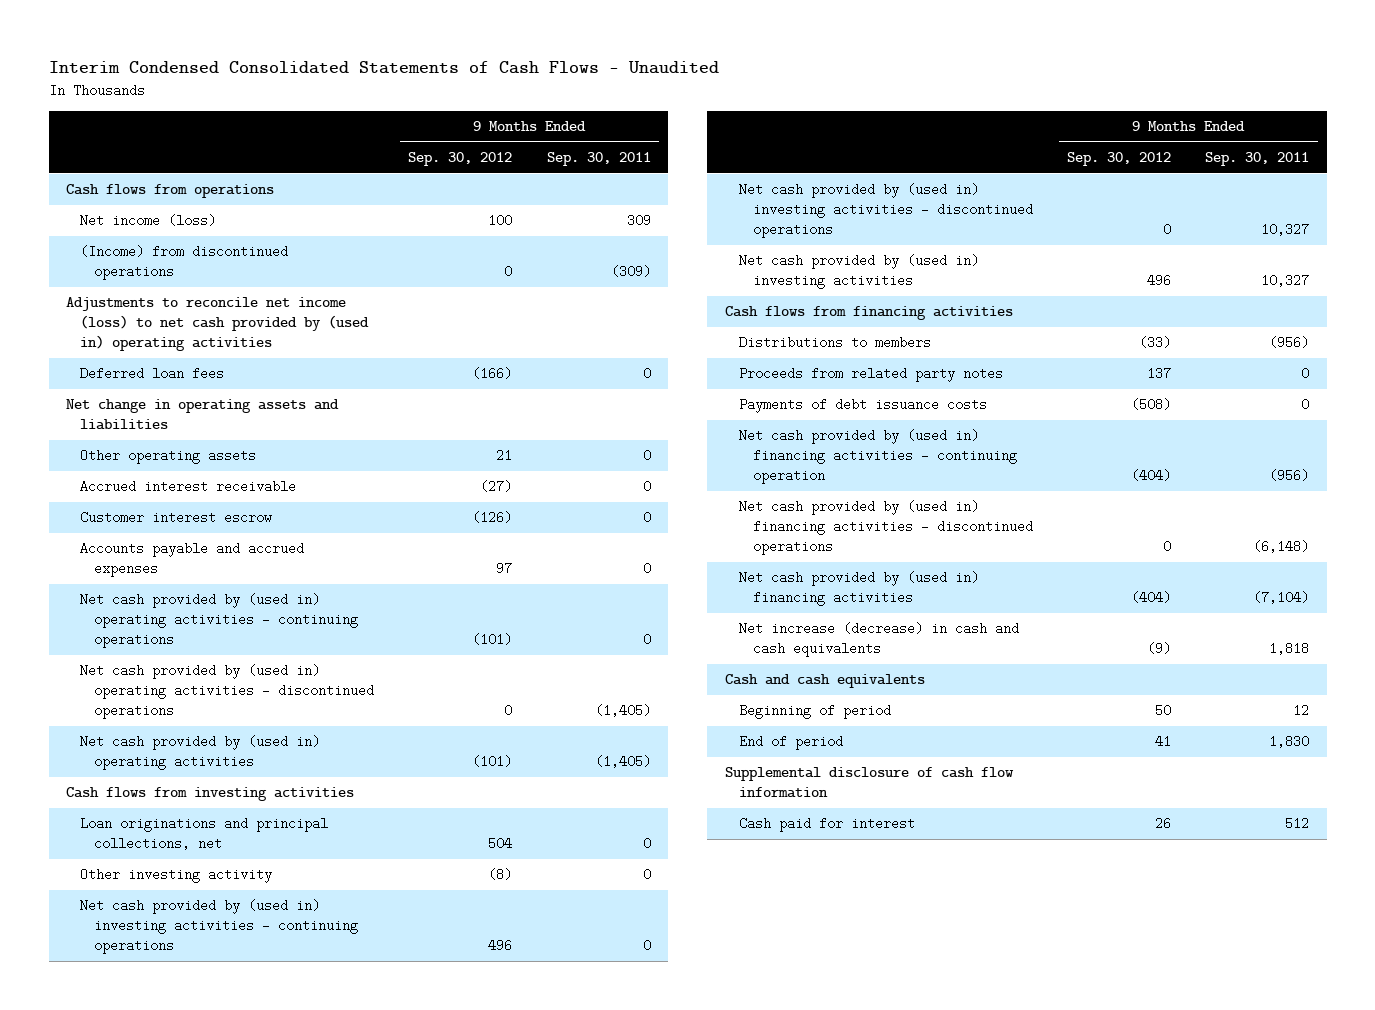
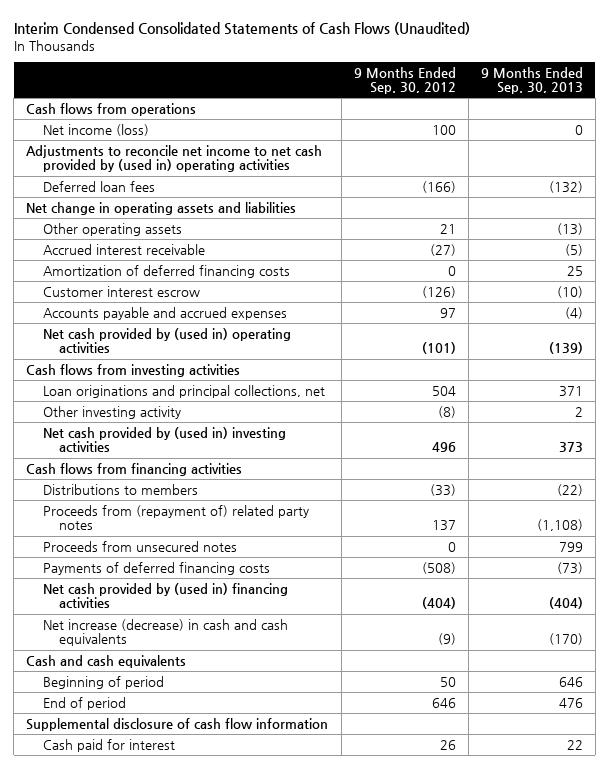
- Interim Condensed Consolidated Statements of Cash Flows - Unaudited
+ Interim Condensed Consolidated Statements of Cash Flows (Unaudited)
- | 9 Months Ended Sep. 30, 2012 | 9 Months Ended Sep. 30, 2011
+ | 9 Months Ended Sep. 30, 2012 | 9 Months Ended Sep. 30, 2013
- (Income) from discontinued operations | 0 | (309)
- Adjustments to reconcile net income (loss) to net cash provided by (used in) operating activities
+ Adjustments to reconcile net income to net cash provided by (used in) operating activities
+ Amortization of deferred financing costs | 0 | 25
- Net cash provided by (used in) operating activities - continuing operations | (101) | 0
- Net cash provided by (used in) operating activities - discontinued operations | 0 | (1,405)
- Net cash provided by (used in) investing activities - continuing operations | 496 | 0
- Net cash provided by (used in) investing activities - discontinued operations | 0 | 10,327
- Proceeds from related party notes | 137 | 0
- Payments of debt issuance costs | (508) | 0
- Net cash provided by (used in) financing activities - continuing operation | (404) | (956)
- Net cash provided by (used in) financing activities - discontinued operations | 0 | (6,148)
+ Proceeds from (repayment of) related party notes | 137 | (1,108)
+ Proceeds from unsecured notes | 0 | 799
+ Payments of deferred financing costs | (508) | (73)
- End of period | 41 | 1,830
+ End of period | 646 | 476

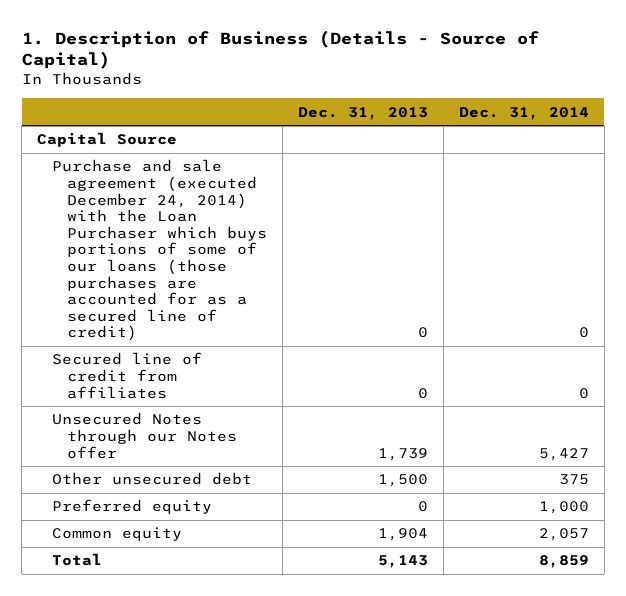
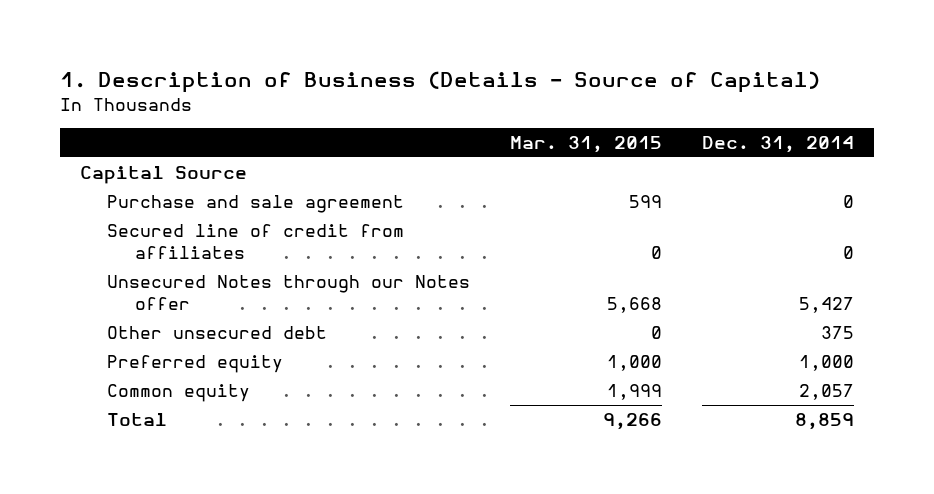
- | Dec. 31, 2013 | Dec. 31, 2014
+ | Mar. 31, 2015 | Dec. 31, 2014
- Purchase and sale agreement (executed December 24, 2014) with the Loan Purchaser which buys portions of some of our loans (those purchases are accounted for as a secured line of credit) | 0 | 0
+ Purchase and sale agreement | 599 | 0

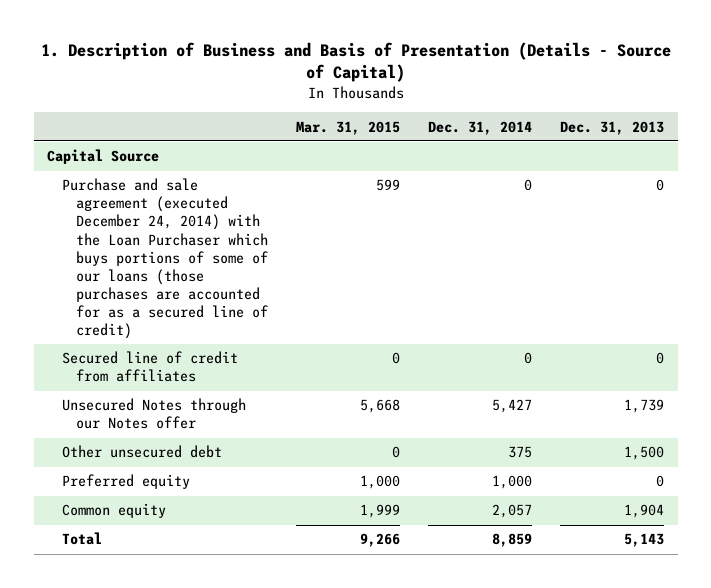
- 1. Description of Business (Details - Source of Capital)
+ 1. Description of Business and Basis of Presentation (Details - Source of Capital)
- | Mar. 31, 2015 | Dec. 31, 2014
+ | Mar. 31, 2015 | Dec. 31, 2014 | Dec. 31, 2013
- Purchase and sale agreement | 599 | 0
+ Purchase and sale agreement (executed December 24, 2014) with the Loan Purchaser which buys portions of some of our loans (those purchases are accounted for as a secured line of credit) | 599 | 0 | 0

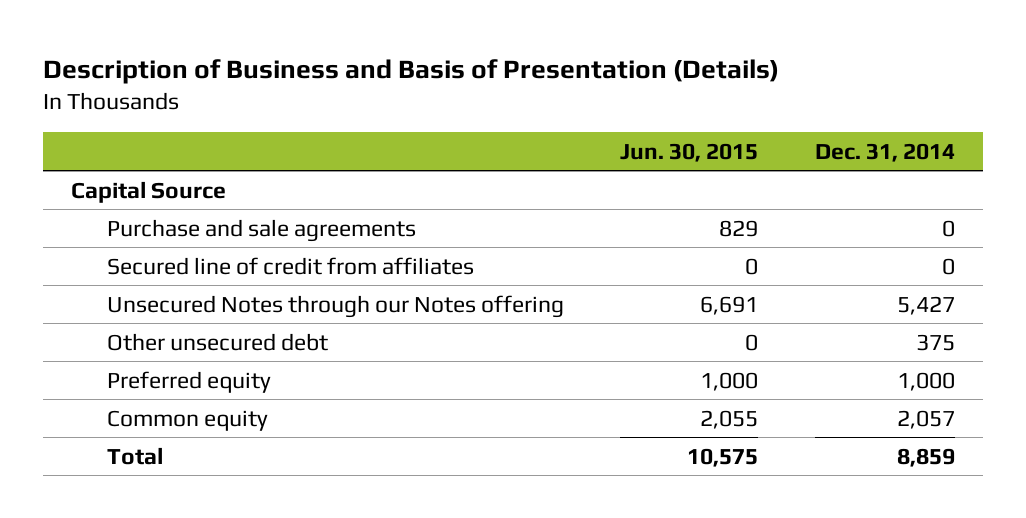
- 1. Description of Business and Basis of Presentation (Details - Source of Capital)
+ Description of Business and Basis of Presentation (Details)
- | Mar. 31, 2015 | Dec. 31, 2014 | Dec. 31, 2013
+ | Jun. 30, 2015 | Dec. 31, 2014
- Purchase and sale agreement (executed December 24, 2014) with the Loan Purchaser which buys portions of some of our loans (those purchases are accounted for as a secured line of credit) | 599 | 0 | 0
+ Purchase and sale agreements | 829 | 0
- Unsecured Notes through our Notes offer | 5,668 | 5,427 | 1,739
+ Unsecured Notes through our Notes offering | 6,691 | 5,427

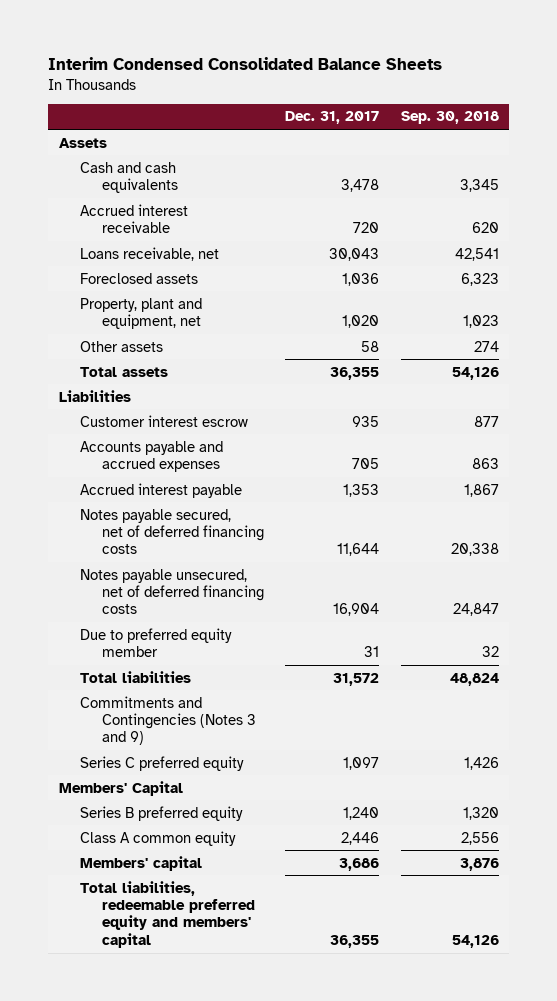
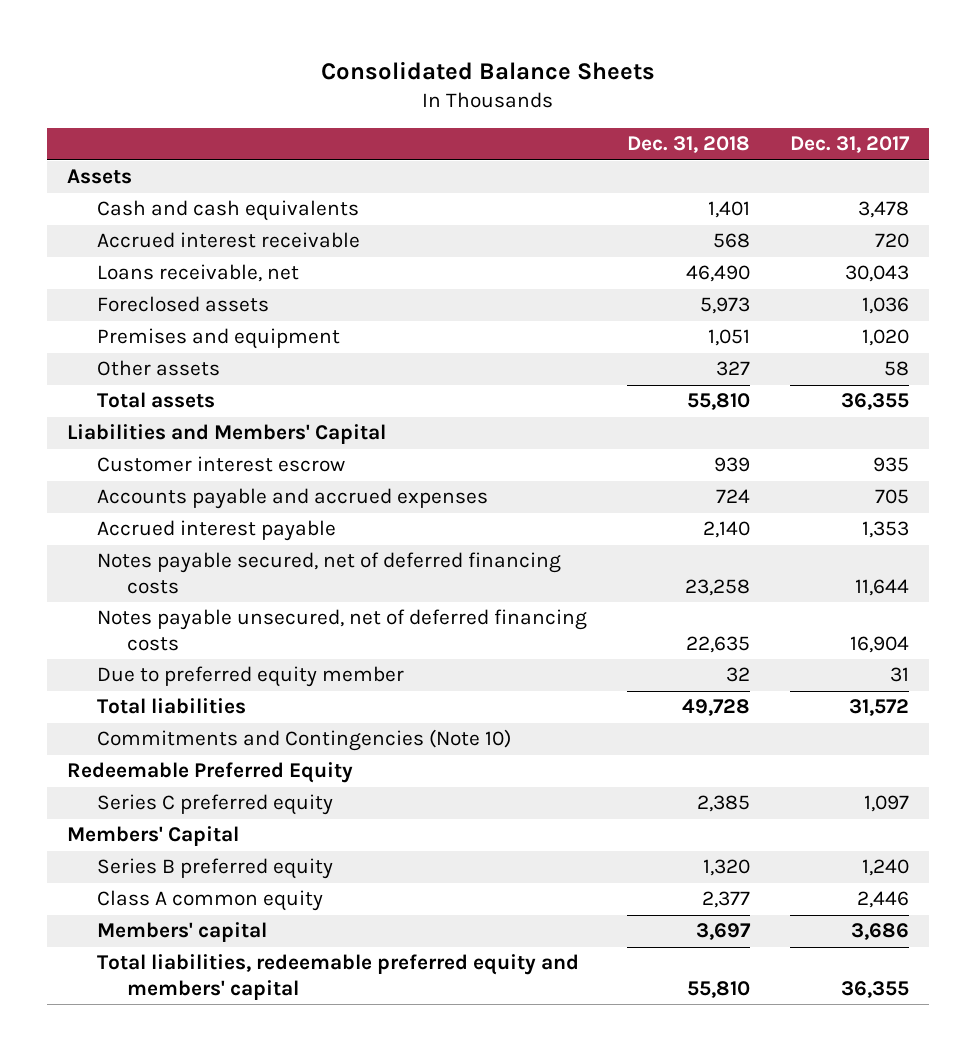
- Interim Condensed Consolidated Balance Sheets
+ Consolidated Balance Sheets
- | Dec. 31, 2017 | Sep. 30, 2018
+ | Dec. 31, 2018 | Dec. 31, 2017
- Property, plant and equipment, net | 1,020 | 1,023
+ Premises and equipment | 1,051 | 1,020
- Liabilities
+ Liabilities and Members' Capital
- Commitments and Contingencies (Notes 3 and 9)
+ Commitments and Contingencies (Note 10)
+ Redeemable Preferred Equity

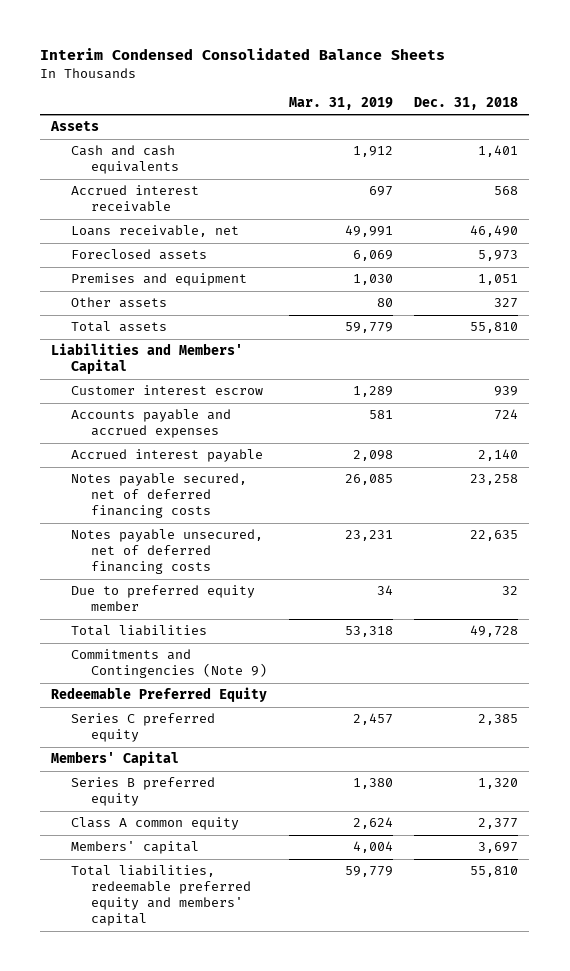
- Consolidated Balance Sheets
+ Interim Condensed Consolidated Balance Sheets
- | Dec. 31, 2018 | Dec. 31, 2017
+ | Mar. 31, 2019 | Dec. 31, 2018
- Commitments and Contingencies (Note 10)
+ Commitments and Contingencies (Note 9)

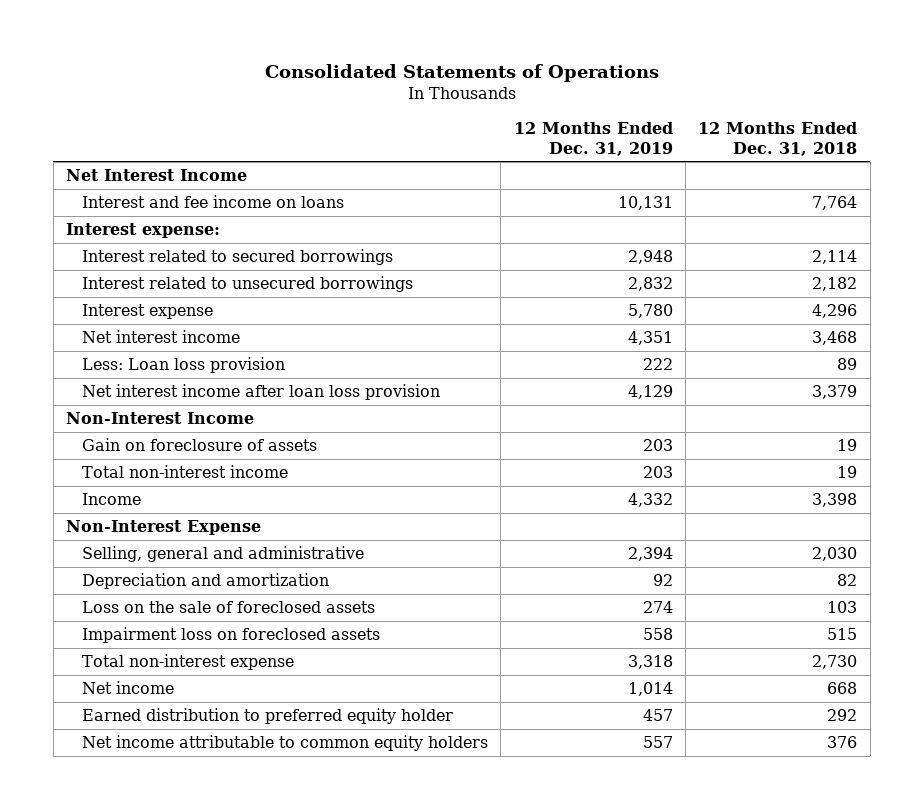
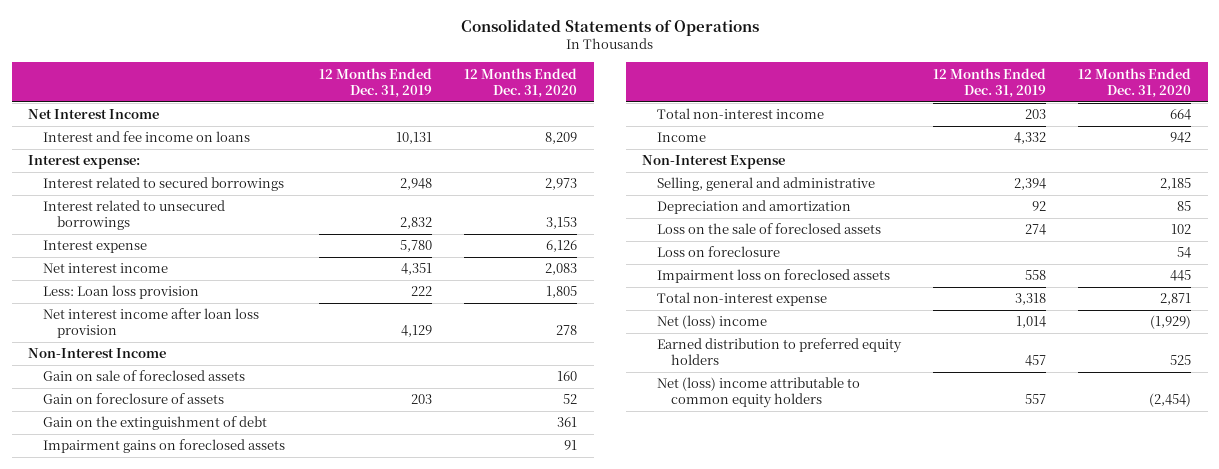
- | 12 Months Ended Dec. 31, 2019 | 12 Months Ended Dec. 31, 2018
+ | 12 Months Ended Dec. 31, 2019 | 12 Months Ended Dec. 31, 2020
+ Gain on sale of foreclosed assets | | 160
+ Gain on the extinguishment of debt | | 361
+ Impairment gains on foreclosed assets | | 91
+ Loss on foreclosure | | 54
- Net income | 1,014 | 668
- Earned distribution to preferred equity holder | 457 | 292
- Net income attributable to common equity holders | 557 | 376
+ Net (loss) income | 1,014 | (1,929)
+ Earned distribution to preferred equity holders | 457 | 525
+ Net (loss) income attributable to common equity holders | 557 | (2,454)

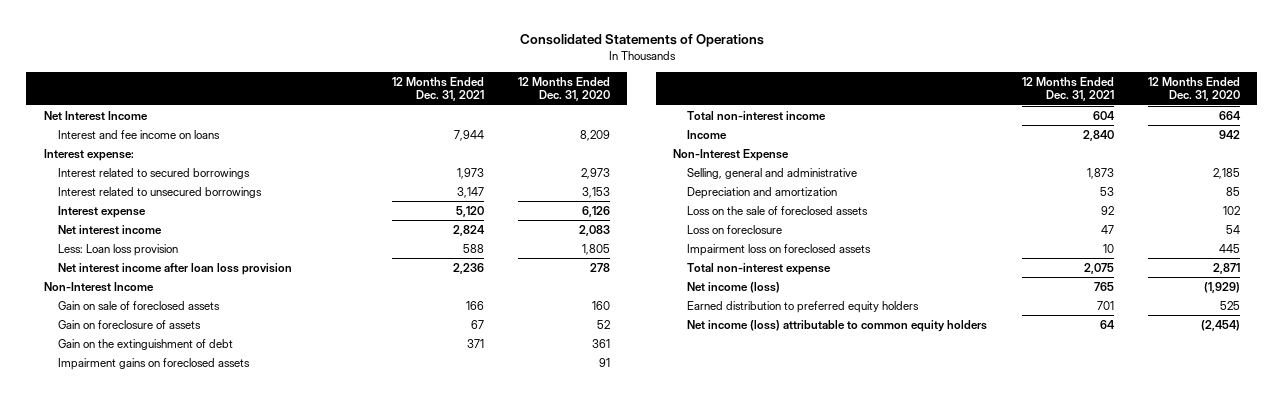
- | 12 Months Ended Dec. 31, 2019 | 12 Months Ended Dec. 31, 2020
+ | 12 Months Ended Dec. 31, 2021 | 12 Months Ended Dec. 31, 2020
- Net (loss) income | 1,014 | (1,929)
+ Net income (loss) | 765 | (1,929)
- Net (loss) income attributable to common equity holders | 557 | (2,454)
+ Net income (loss) attributable to common equity holders | 64 | (2,454)

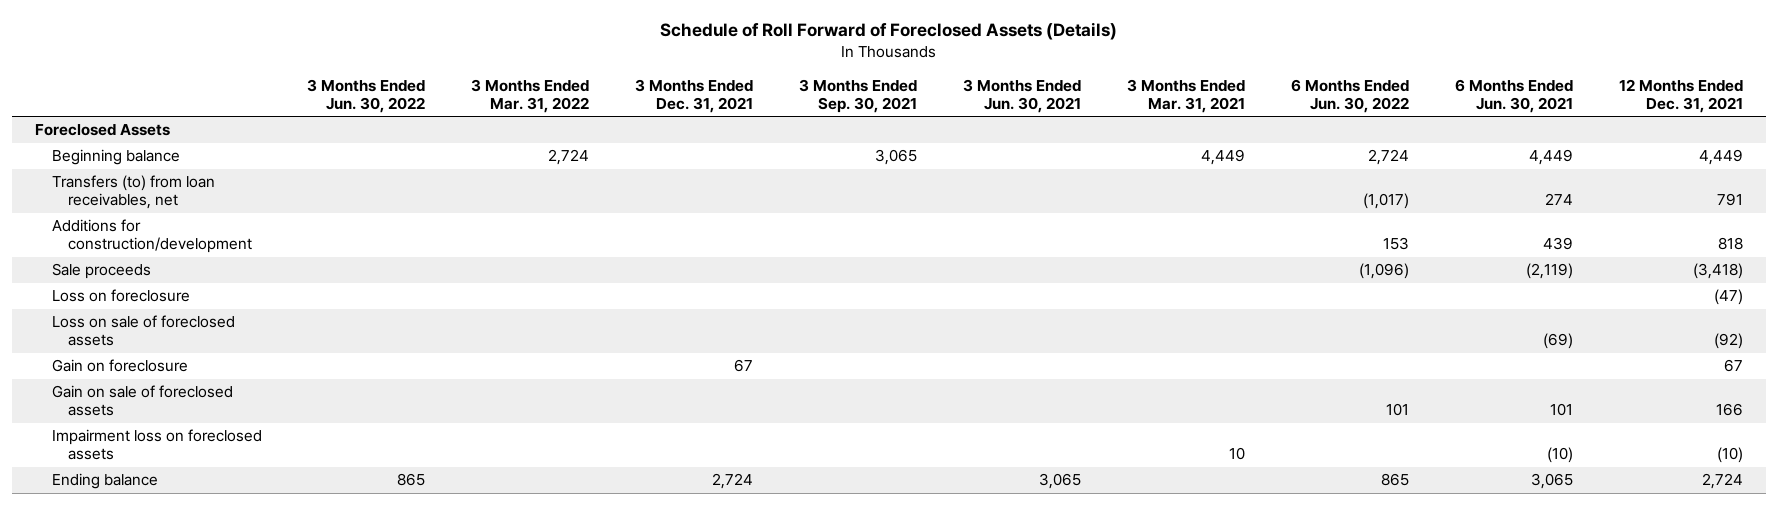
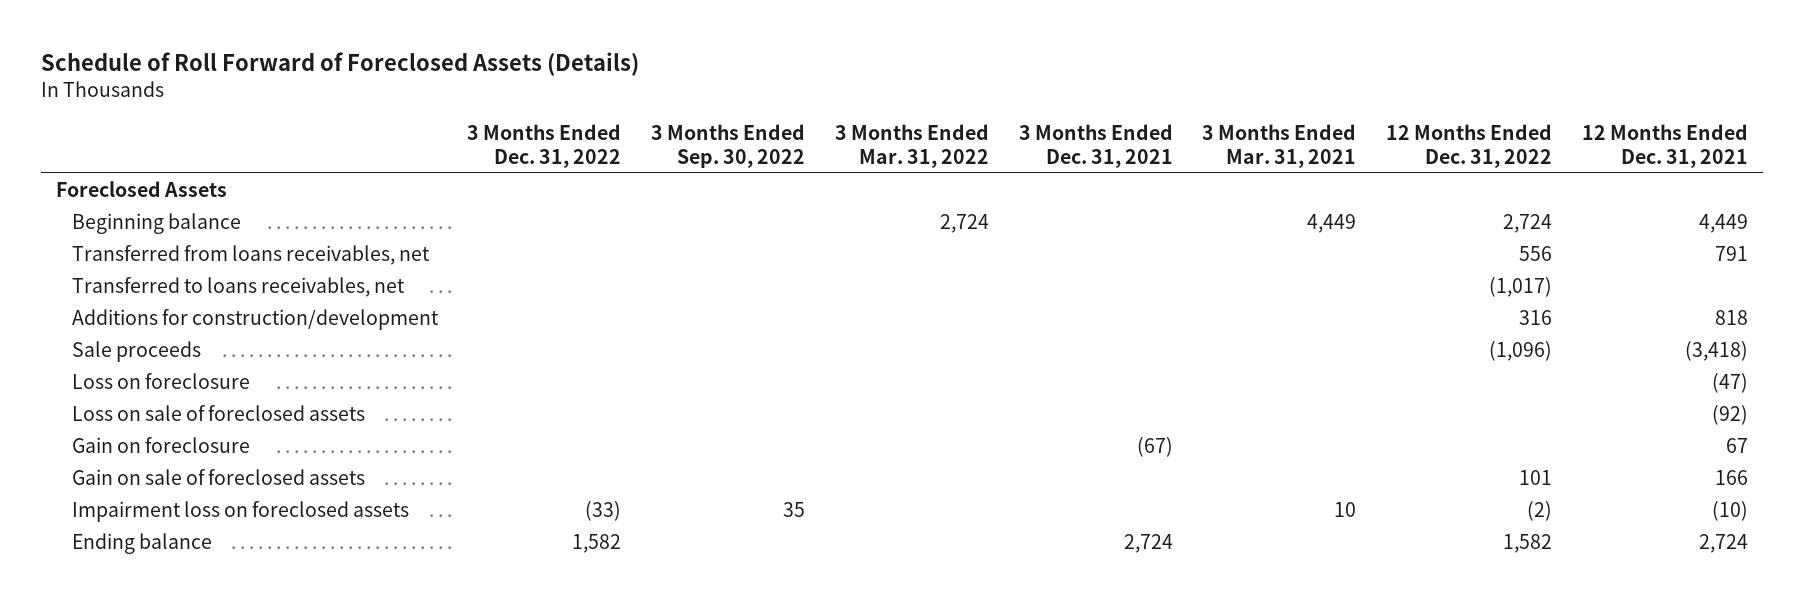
- | 3 Months Ended Jun. 30, 2022 | 3 Months Ended Mar. 31, 2022 | 3 Months Ended Dec. 31, 2021 | 3 Months Ended Sep. 30, 2021 | 3 Months Ended Jun. 30, 2021 | 3 Months Ended Mar. 31, 2021 | 6 Months Ended Jun. 30, 2022 | 6 Months Ended Jun. 30, 2021 | 12 Months Ended Dec. 31, 2021
+ | 3 Months Ended Dec. 31, 2022 | 3 Months Ended Sep. 30, 2022 | 3 Months Ended Mar. 31, 2022 | 3 Months Ended Dec. 31, 2021 | 3 Months Ended Mar. 31, 2021 | 12 Months Ended Dec. 31, 2022 | 12 Months Ended Dec. 31, 2021
- Transfers (to) from loan receivables, net | | | | | | | (1,017) | 274 | 791
+ Transferred from loans receivables, net | | | | | | 556 | 791
+ Transferred to loans receivables, net | | | | | | (1,017) |
- Gain on foreclosure | | | 67 | | | | | | 67
+ Gain on foreclosure | | | | (67) | | | 67

